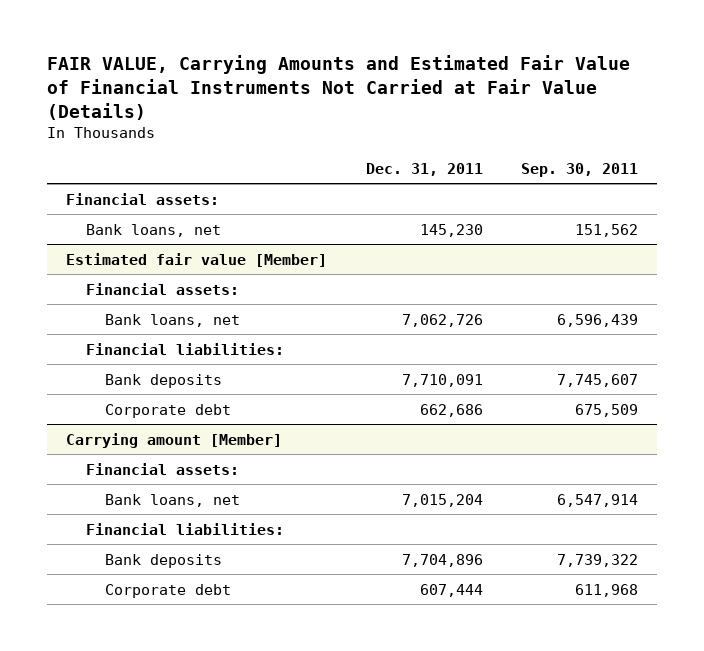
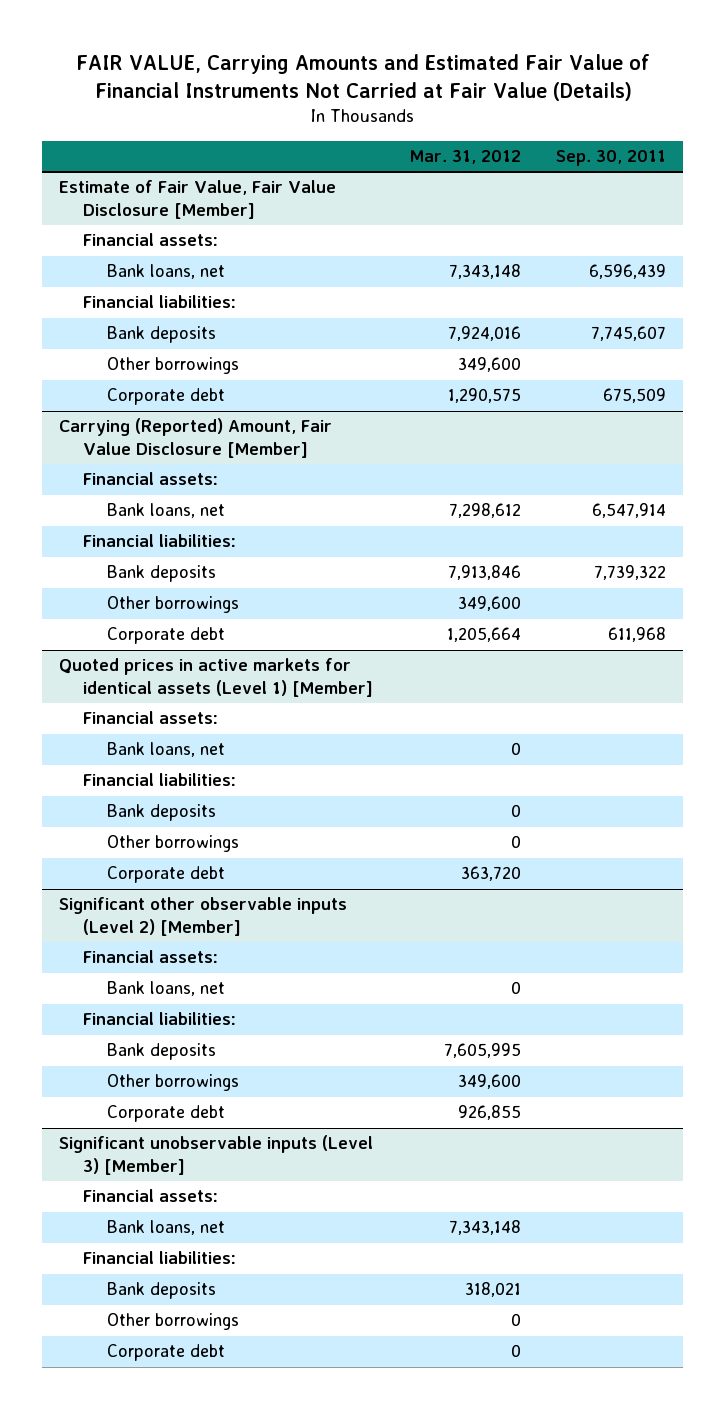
- | Dec. 31, 2011 | Sep. 30, 2011
+ | Mar. 31, 2012 | Sep. 30, 2011
- Financial assets:
- Bank loans, net | 145,230 | 151,562
- Estimated fair value [Member]
+ Estimate of Fair Value, Fair Value Disclosure [Member]
+ Other borrowings | 349,600 |
- Carrying amount [Member]
+ Carrying (Reported) Amount, Fair Value Disclosure [Member]
+ Other borrowings | 349,600 |
+ Quoted prices in active markets for identical assets (Level 1) [Member]
+ Financial assets:
+ Bank loans, net | 0 |
+ Financial liabilities:
+ Bank deposits | 0 |
+ Other borrowings | 0 |
+ Corporate debt | 363,720 |
+ Significant other observable inputs (Level 2) [Member]
+ Financial assets:
+ Bank loans, net | 0 |
+ Financial liabilities:
+ Bank deposits | 7,605,995 |
+ Other borrowings | 349,600 |
+ Corporate debt | 926,855 |
+ Significant unobservable inputs (Level 3) [Member]
+ Financial assets:
+ Bank loans, net | 7,343,148 |
+ Financial liabilities:
+ Bank deposits | 318,021 |
+ Other borrowings | 0 |
+ Corporate debt | 0 |

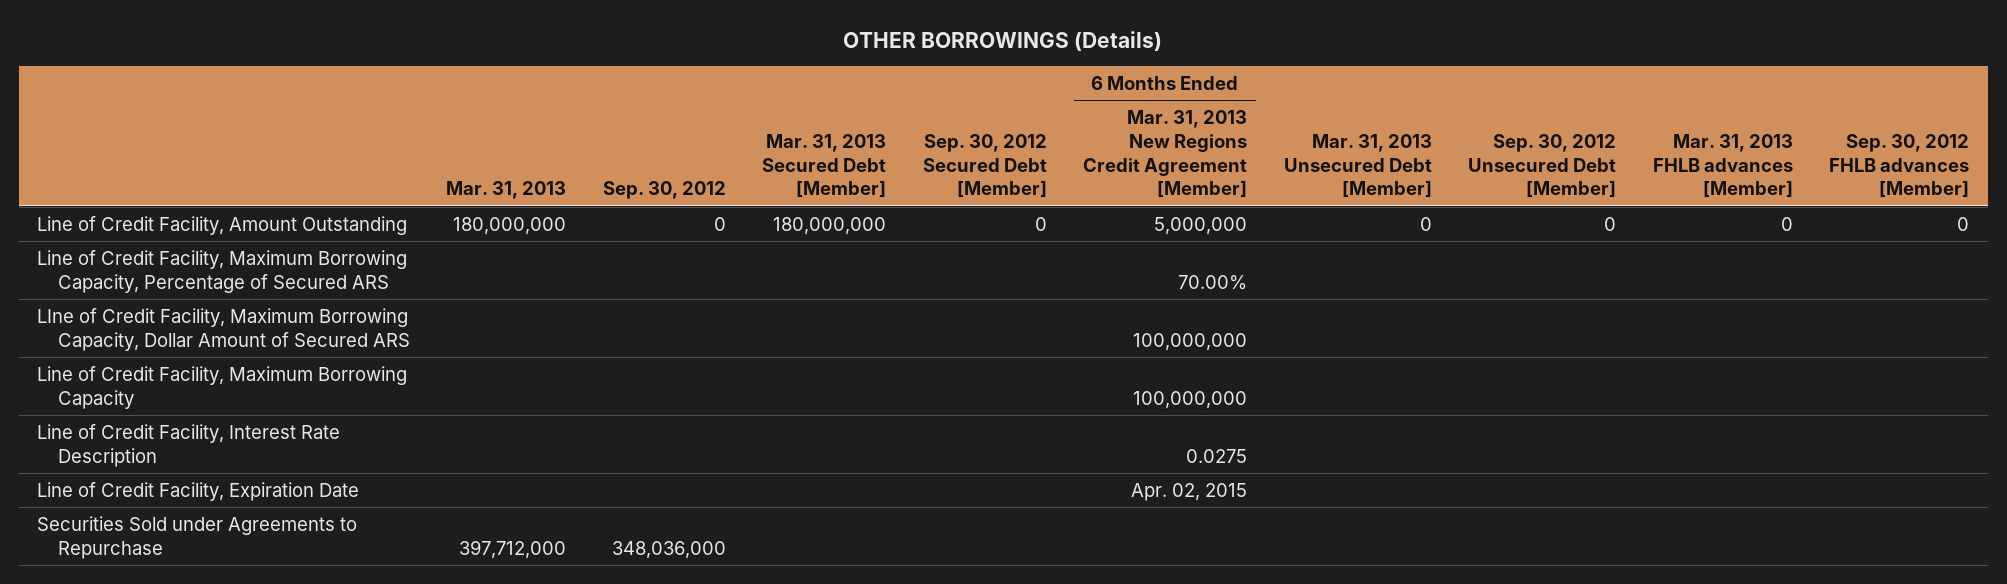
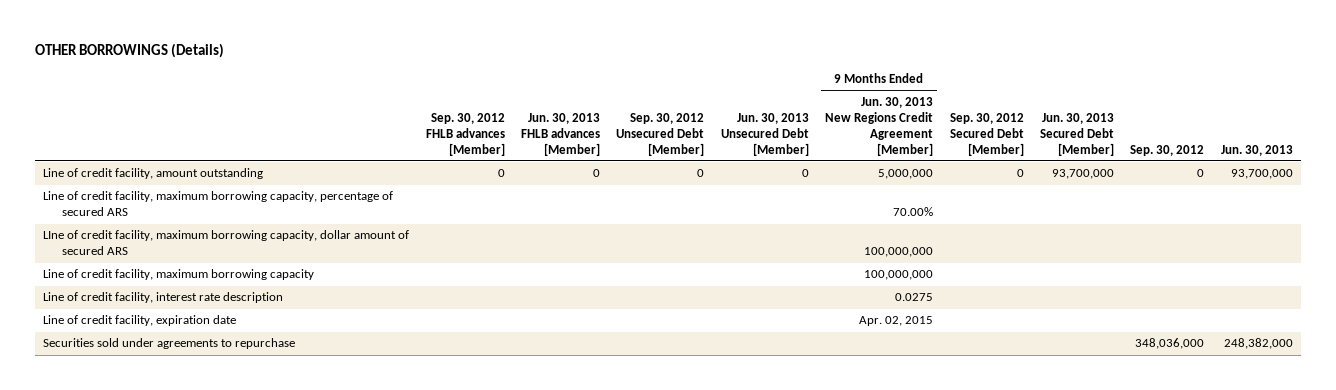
- | Mar. 31, 2013 | Sep. 30, 2012 | Mar. 31, 2013 Secured Debt [Member] | Sep. 30, 2012 Secured Debt [Member] | 6 Months Ended Mar. 31, 2013 New Regions Credit Agreement [Member] | Mar. 31, 2013 Unsecured Debt [Member] | Sep. 30, 2012 Unsecured Debt [Member] | Mar. 31, 2013 FHLB advances [Member] | Sep. 30, 2012 FHLB advances [Member]
+ | Sep. 30, 2012 FHLB advances [Member] | Jun. 30, 2013 FHLB advances [Member] | Sep. 30, 2012 Unsecured Debt [Member] | Jun. 30, 2013 Unsecured Debt [Member] | 9 Months Ended Jun. 30, 2013 New Regions Credit Agreement [Member] | Sep. 30, 2012 Secured Debt [Member] | Jun. 30, 2013 Secured Debt [Member] | Sep. 30, 2012 | Jun. 30, 2013
- Line of Credit Facility, Amount Outstanding | 180,000,000 | 0 | 180,000,000 | 0 | 5,000,000 | 0 | 0 | 0 | 0
- Line of Credit Facility, Maximum Borrowing Capacity, Percentage of Secured ARS | | | | | 70.00% | | | |
- LIne of Credit Facility, Maximum Borrowing Capacity, Dollar Amount of Secured ARS | | | | | 100,000,000 | | | |
- Line of Credit Facility, Maximum Borrowing Capacity | | | | | 100,000,000 | | | |
- Line of Credit Facility, Interest Rate Description | | | | | 0.0275 | | | |
- Line of Credit Facility, Expiration Date | | | | | Apr. 02, 2015 | | | |
- Securities Sold under Agreements to Repurchase | 397,712,000 | 348,036,000 | | | | | | |
+ Line of credit facility, amount outstanding | 0 | 0 | 0 | 0 | 5,000,000 | 0 | 93,700,000 | 0 | 93,700,000
+ Line of credit facility, maximum borrowing capacity, percentage of secured ARS | | | | | 70.00% | | | |
+ LIne of credit facility, maximum borrowing capacity, dollar amount of secured ARS | | | | | 100,000,000 | | | |
+ Line of credit facility, maximum borrowing capacity | | | | | 100,000,000 | | | |
+ Line of credit facility, interest rate description | | | | | 0.0275 | | | |
+ Line of credit facility, expiration date | | | | | Apr. 02, 2015 | | | |
+ Securities sold under agreements to repurchase | | | | | | | | 348,036,000 | 248,382,000

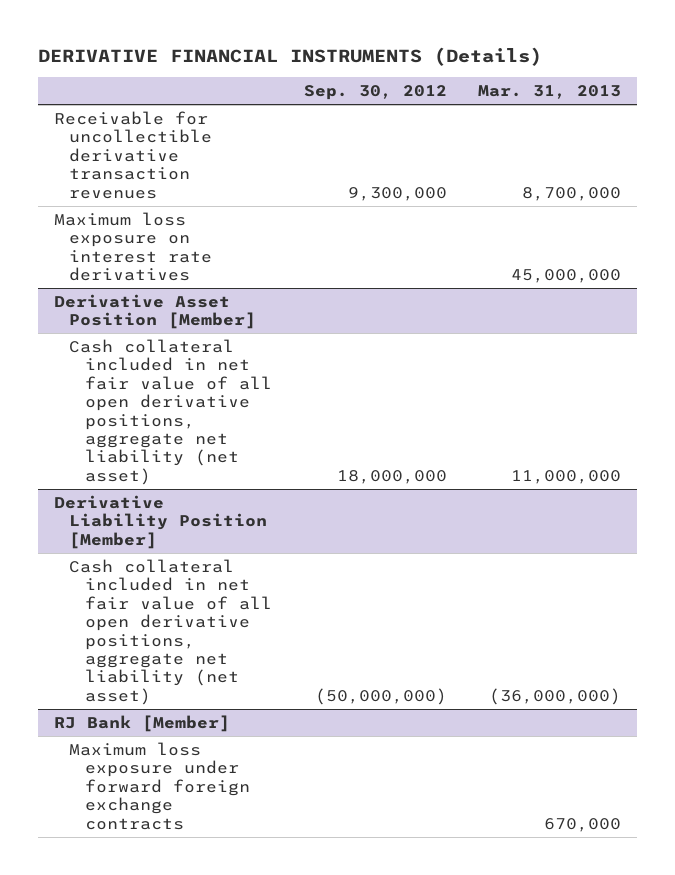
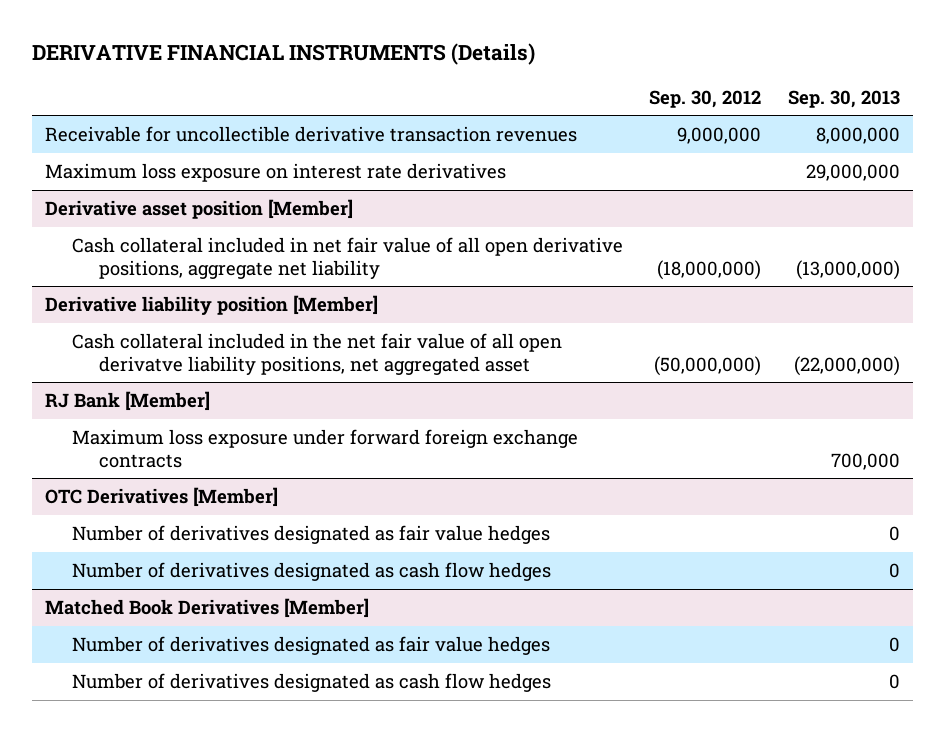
- | Sep. 30, 2012 | Mar. 31, 2013
+ | Sep. 30, 2012 | Sep. 30, 2013
- Receivable for uncollectible derivative transaction revenues | 9,300,000 | 8,700,000
+ Receivable for uncollectible derivative transaction revenues | 9,000,000 | 8,000,000
- Derivative Asset Position [Member]
- Cash collateral included in net fair value of all open derivative positions, aggregate net liability (net asset) | 18,000,000 | 11,000,000
- Derivative Liability Position [Member]
- Cash collateral included in net fair value of all open derivative positions, aggregate net liability (net asset) | (50,000,000) | (36,000,000)
+ Derivative asset position [Member]
+ Cash collateral included in net fair value of all open derivative positions, aggregate net liability | (18,000,000) | (13,000,000)
+ Derivative liability position [Member]
+ Cash collateral included in the net fair value of all open derivatve liability positions, net aggregated asset | (50,000,000) | (22,000,000)
+ OTC Derivatives [Member]
+ Number of derivatives designated as fair value hedges | | 0
+ Number of derivatives designated as cash flow hedges | | 0
+ Matched Book Derivatives [Member]
+ Number of derivatives designated as fair value hedges | | 0
+ Number of derivatives designated as cash flow hedges | | 0

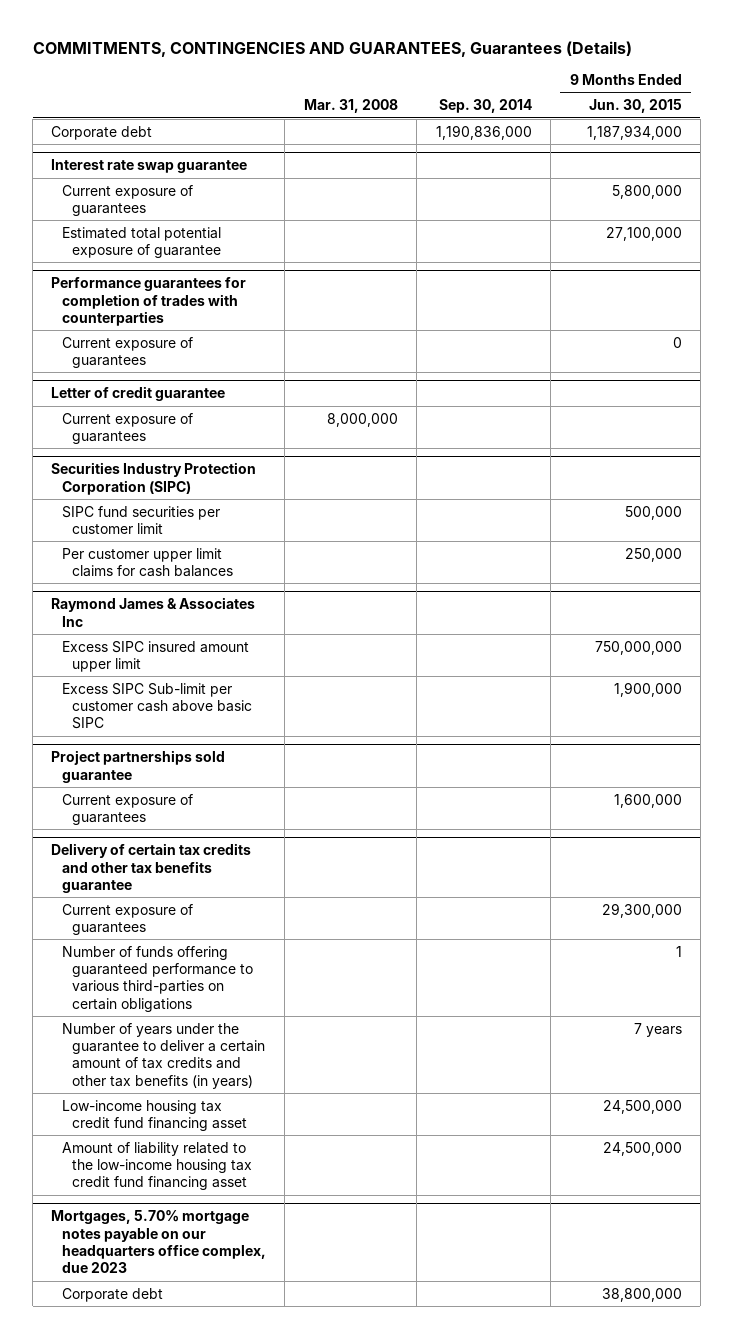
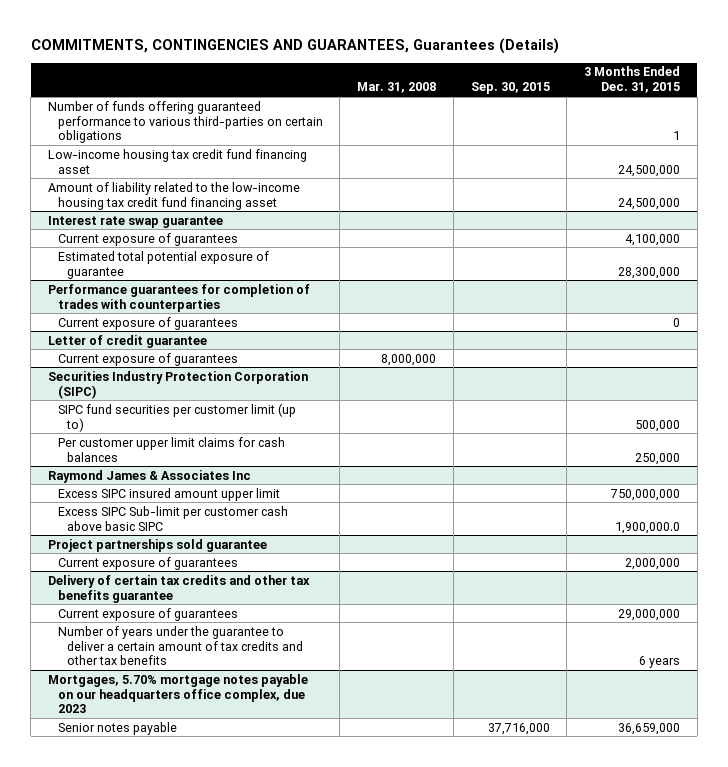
- | Mar. 31, 2008 | Sep. 30, 2014 | 9 Months Ended Jun. 30, 2015
+ | Mar. 31, 2008 | Sep. 30, 2015 | 3 Months Ended Dec. 31, 2015
- Corporate debt | | 1,190,836,000 | 1,187,934,000
+ Number of funds offering guaranteed performance to various third-parties on certain obligations | | | 1
+ Low-income housing tax credit fund financing asset | | | 24,500,000
+ Amount of liability related to the low-income housing tax credit fund financing asset | | | 24,500,000
@ Securities Industry Protection Corporation (SIPC)
- SIPC fund securities per customer limit | | | 500,000
+ SIPC fund securities per customer limit (up to) | | | 500,000
@ Delivery of certain tax credits and other tax benefits guarantee
- Number of funds offering guaranteed performance to various third-parties on certain obligations | | | 1
- Number of years under the guarantee to deliver a certain amount of tax credits and other tax benefits (in years) | | | 7 years
- Low-income housing tax credit fund financing asset | | | 24,500,000
- Amount of liability related to the low-income housing tax credit fund financing asset | | | 24,500,000
+ Number of years under the guarantee to deliver a certain amount of tax credits and other tax benefits | | | 6 years
@ Mortgages, 5.70% mortgage notes payable on our headquarters office complex, due 2023
- Corporate debt | | | 38,800,000
+ Senior notes payable | | 37,716,000 | 36,659,000

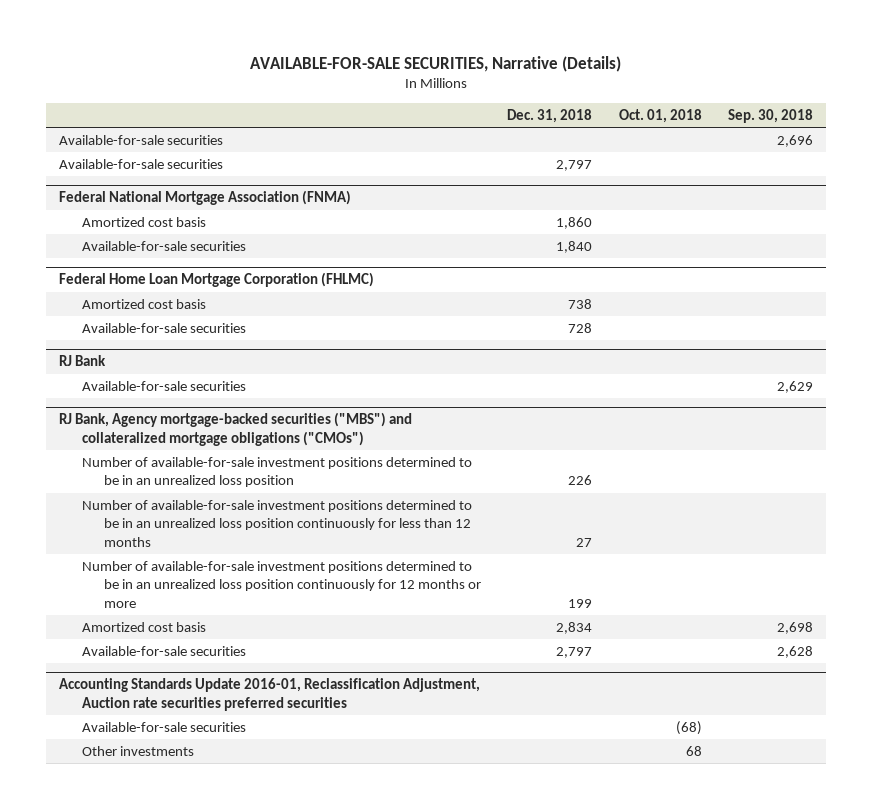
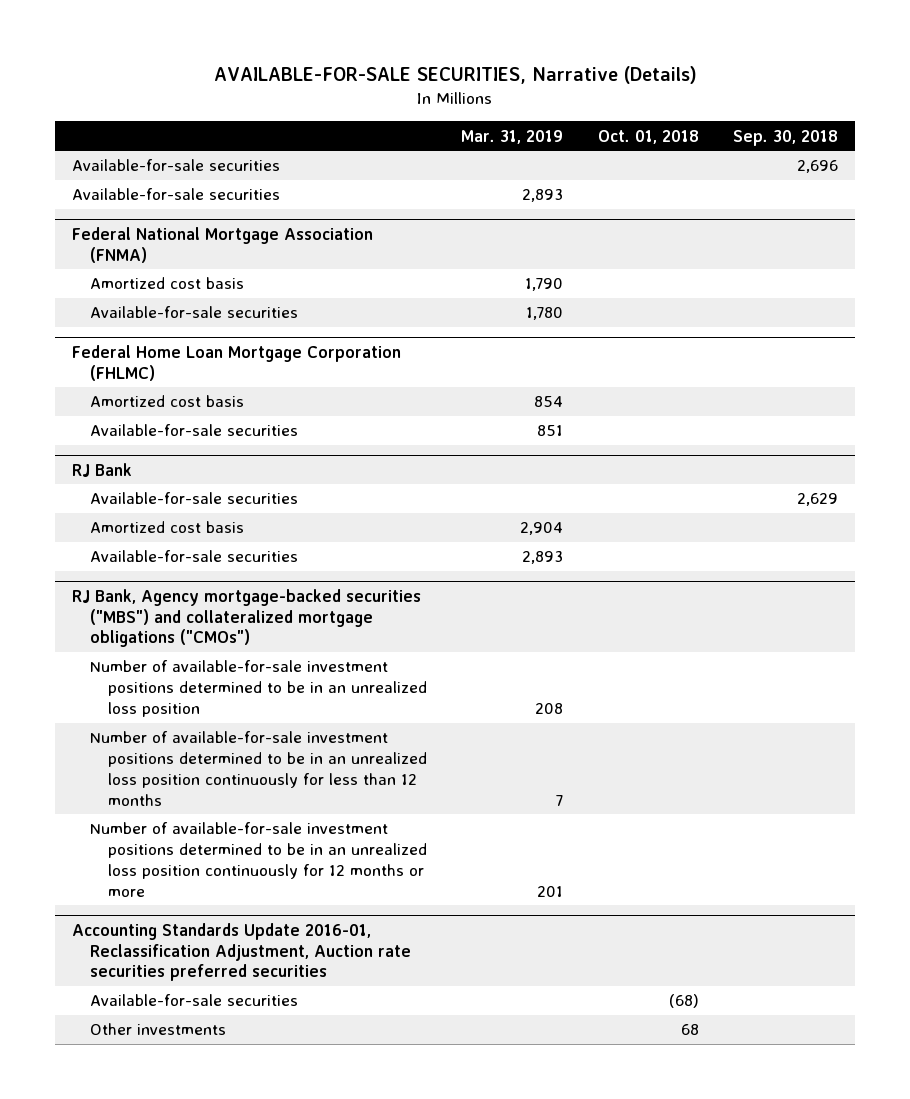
- | Dec. 31, 2018 | Oct. 01, 2018 | Sep. 30, 2018
+ | Mar. 31, 2019 | Oct. 01, 2018 | Sep. 30, 2018
@ RJ Bank
+ Amortized cost basis | 2,904 | |
+ Available-for-sale securities | 2,893 | |
@ RJ Bank, Agency mortgage-backed securities ("MBS") and collateralized mortgage obligations ("CMOs")
- Amortized cost basis | 2,834 | | 2,698
- Available-for-sale securities | 2,797 | | 2,628

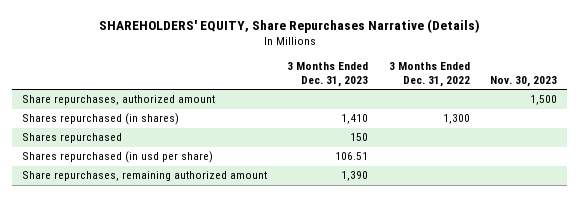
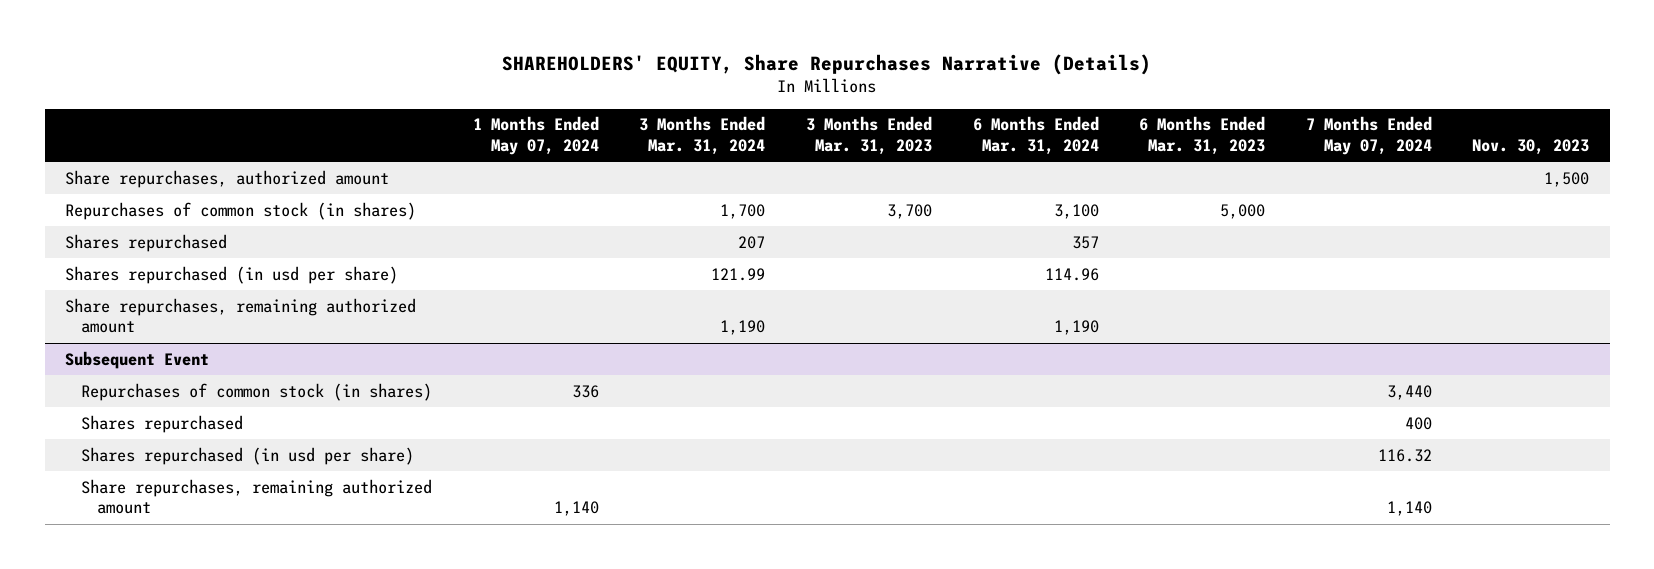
- | 3 Months Ended Dec. 31, 2023 | 3 Months Ended Dec. 31, 2022 | Nov. 30, 2023
+ | 1 Months Ended May 07, 2024 | 3 Months Ended Mar. 31, 2024 | 3 Months Ended Mar. 31, 2023 | 6 Months Ended Mar. 31, 2024 | 6 Months Ended Mar. 31, 2023 | 7 Months Ended May 07, 2024 | Nov. 30, 2023
- Shares repurchased (in shares) | 1,410 | 1,300 |
+ Repurchases of common stock (in shares) | | 1,700 | 3,700 | 3,100 | 5,000 | |
+ Subsequent Event
+ Repurchases of common stock (in shares) | 336 | | | | | 3,440 |
+ Shares repurchased | | | | | | 400 |
+ Shares repurchased (in usd per share) | | | | | | 116.32 |
+ Share repurchases, remaining authorized amount | 1,140 | | | | | 1,140 |

